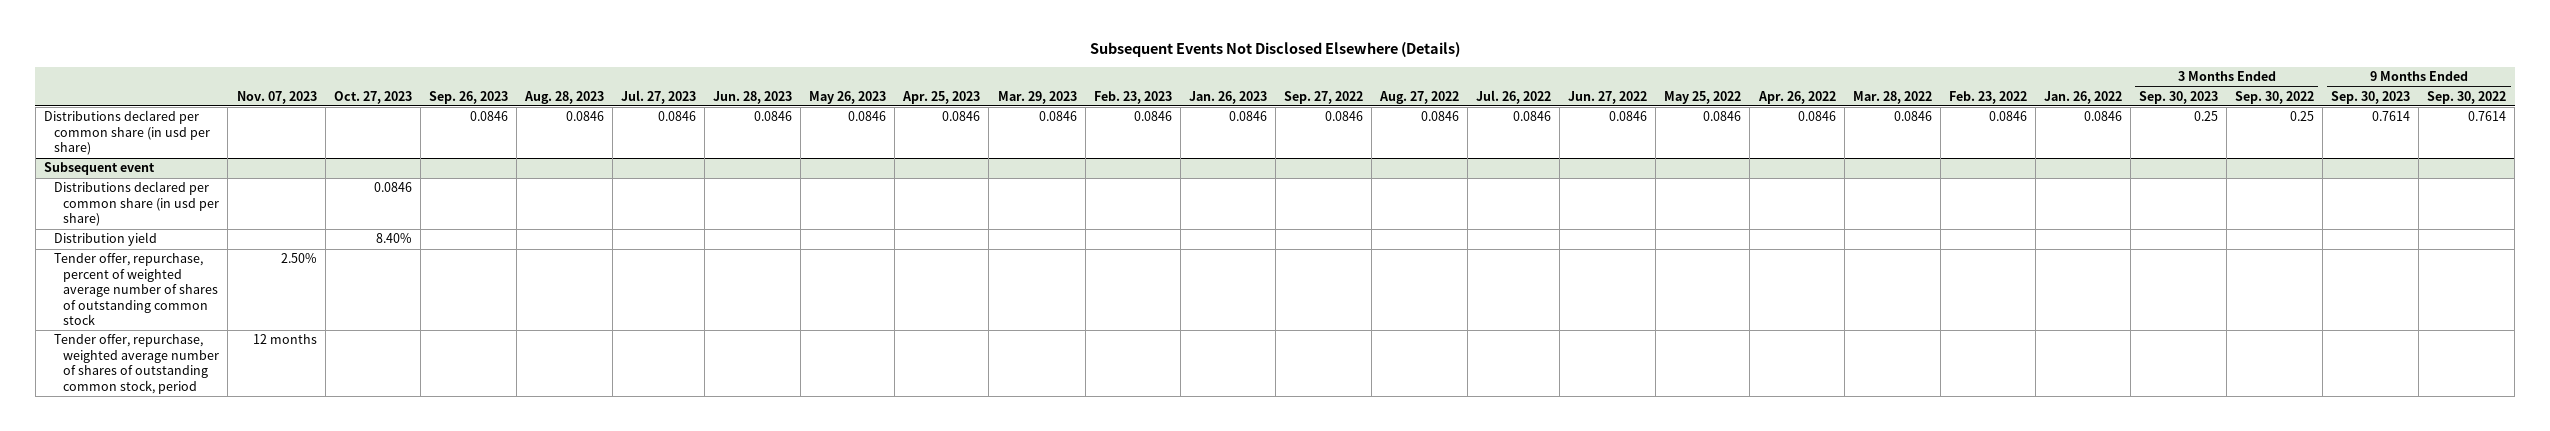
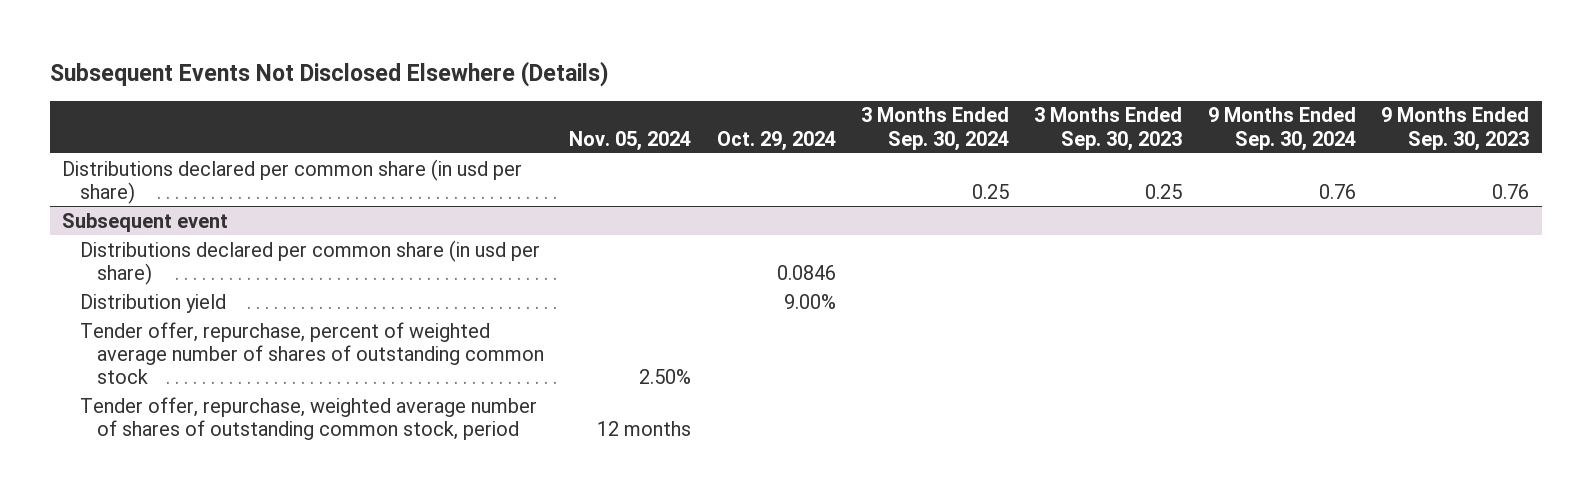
- | Nov. 07, 2023 | Oct. 27, 2023 | Sep. 26, 2023 | Aug. 28, 2023 | Jul. 27, 2023 | Jun. 28, 2023 | May 26, 2023 | Apr. 25, 2023 | Mar. 29, 2023 | Feb. 23, 2023 | Jan. 26, 2023 | Sep. 27, 2022 | Aug. 27, 2022 | Jul. 26, 2022 | Jun. 27, 2022 | May 25, 2022 | Apr. 26, 2022 | Mar. 28, 2022 | Feb. 23, 2022 | Jan. 26, 2022 | 3 Months Ended Sep. 30, 2023 | 3 Months Ended Sep. 30, 2022 | 9 Months Ended Sep. 30, 2023 | 9 Months Ended Sep. 30, 2022
+ | Nov. 05, 2024 | Oct. 29, 2024 | 3 Months Ended Sep. 30, 2024 | 3 Months Ended Sep. 30, 2023 | 9 Months Ended Sep. 30, 2024 | 9 Months Ended Sep. 30, 2023
- Distributions declared per common share (in usd per share) | | | 0.0846 | 0.0846 | 0.0846 | 0.0846 | 0.0846 | 0.0846 | 0.0846 | 0.0846 | 0.0846 | 0.0846 | 0.0846 | 0.0846 | 0.0846 | 0.0846 | 0.0846 | 0.0846 | 0.0846 | 0.0846 | 0.25 | 0.25 | 0.7614 | 0.7614
+ Distributions declared per common share (in usd per share) | | | 0.25 | 0.25 | 0.76 | 0.76

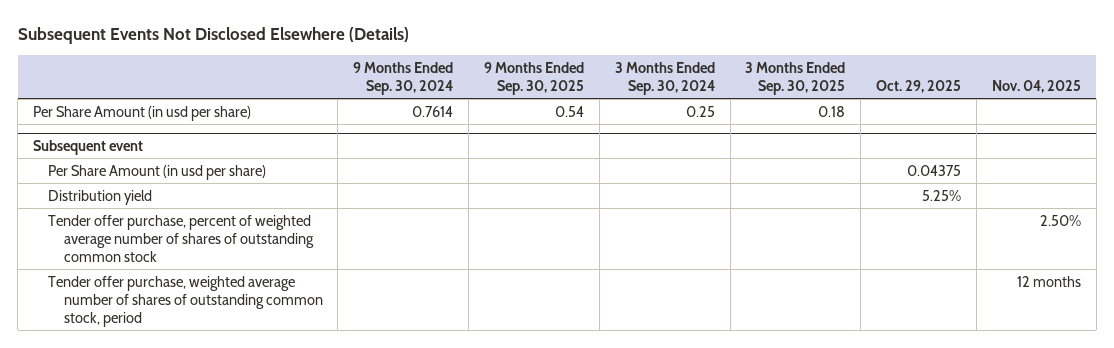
- | Nov. 05, 2024 | Oct. 29, 2024 | 3 Months Ended Sep. 30, 2024 | 3 Months Ended Sep. 30, 2023 | 9 Months Ended Sep. 30, 2024 | 9 Months Ended Sep. 30, 2023
+ | 9 Months Ended Sep. 30, 2024 | 9 Months Ended Sep. 30, 2025 | 3 Months Ended Sep. 30, 2024 | 3 Months Ended Sep. 30, 2025 | Oct. 29, 2025 | Nov. 04, 2025
- Distributions declared per common share (in usd per share) | | | 0.25 | 0.25 | 0.76 | 0.76
+ Per Share Amount (in usd per share) | 0.7614 | 0.54 | 0.25 | 0.18 | |
@ Subsequent event
- Distributions declared per common share (in usd per share) | | 0.0846 | | | |
+ Per Share Amount (in usd per share) | | | | | 0.04375 |
- Tender offer, repurchase, percent of weighted average number of shares of outstanding common stock | 2.50% | | | | |
- Tender offer, repurchase, weighted average number of shares of outstanding common stock, period | 12 months | | | | |
+ Tender offer purchase, percent of weighted average number of shares of outstanding common stock | | | | | | 2.50%
+ Tender offer purchase, weighted average number of shares of outstanding common stock, period | | | | | | 12 months

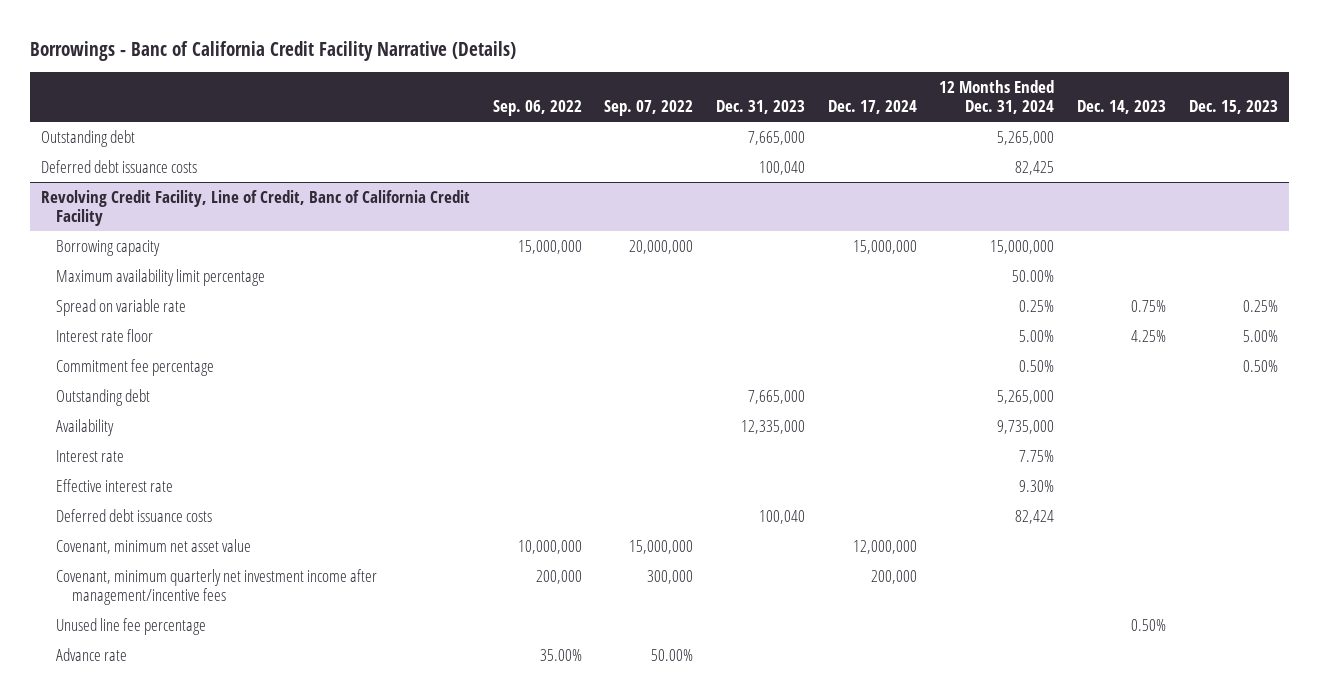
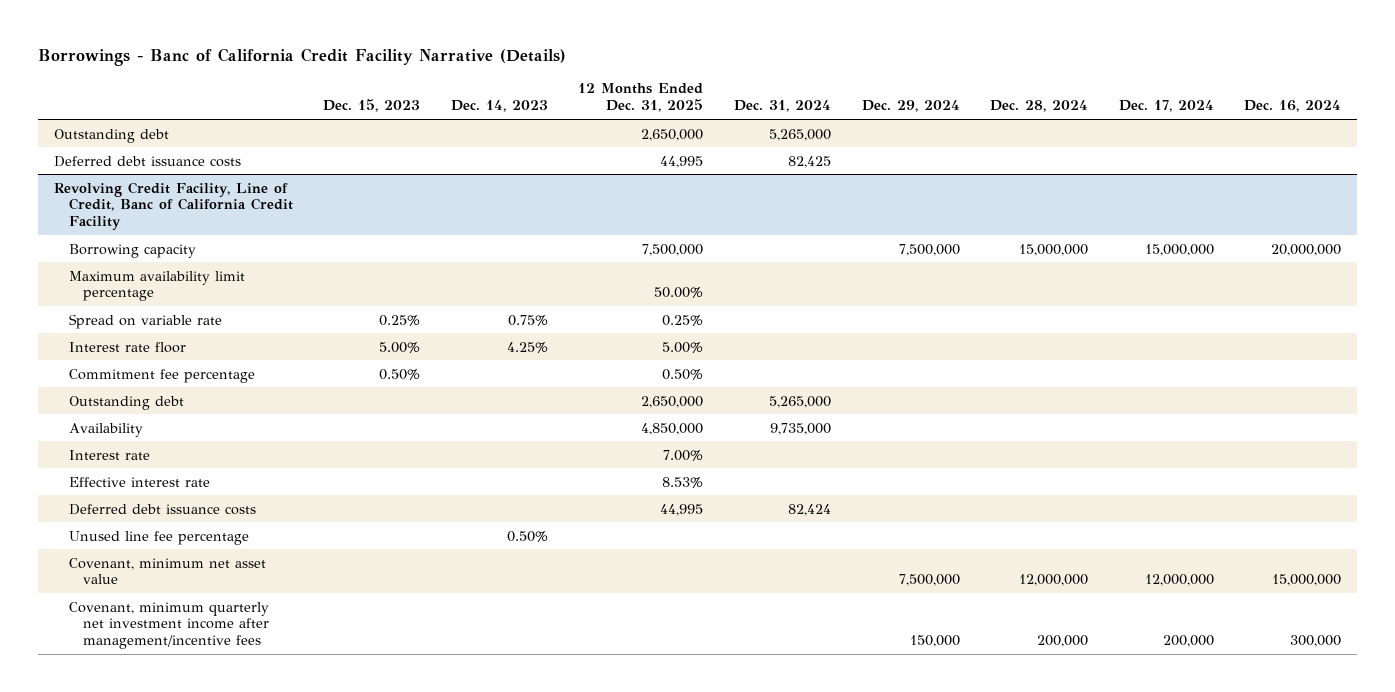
- | Sep. 06, 2022 | Sep. 07, 2022 | Dec. 31, 2023 | Dec. 17, 2024 | 12 Months Ended Dec. 31, 2024 | Dec. 14, 2023 | Dec. 15, 2023
+ | Dec. 15, 2023 | Dec. 14, 2023 | 12 Months Ended Dec. 31, 2025 | Dec. 31, 2024 | Dec. 29, 2024 | Dec. 28, 2024 | Dec. 17, 2024 | Dec. 16, 2024
@ Revolving Credit Facility, Line of Credit, Banc of California Credit Facility
moved up: Unused line fee percentage | | 0.50% | | | | | |
- Advance rate | 35.00% | 50.00% | | | | |

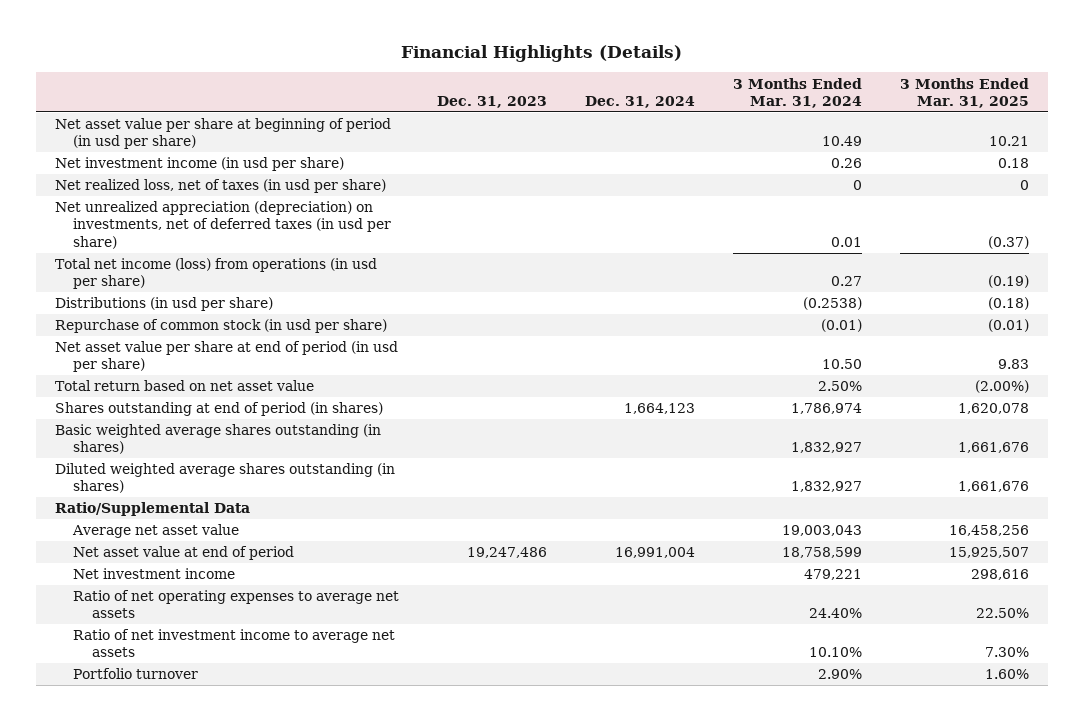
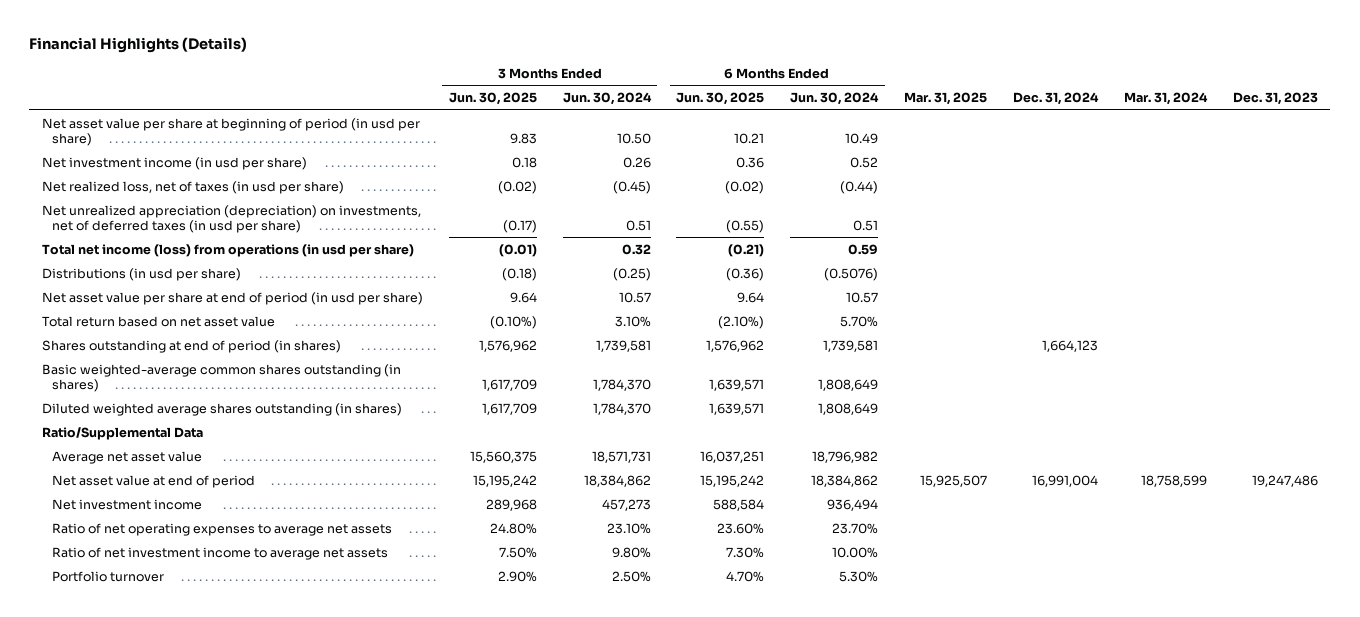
- | Dec. 31, 2023 | Dec. 31, 2024 | 3 Months Ended Mar. 31, 2024 | 3 Months Ended Mar. 31, 2025
+ | 3 Months Ended Jun. 30, 2025 | 3 Months Ended Jun. 30, 2024 | 6 Months Ended Jun. 30, 2025 | 6 Months Ended Jun. 30, 2024 | Mar. 31, 2025 | Dec. 31, 2024 | Mar. 31, 2024 | Dec. 31, 2023
- Repurchase of common stock (in usd per share) | | | (0.01) | (0.01)
- Basic weighted average shares outstanding (in shares) | | | 1,832,927 | 1,661,676
+ Basic weighted-average common shares outstanding (in shares) | 1,617,709 | 1,784,370 | 1,639,571 | 1,808,649 | | | |

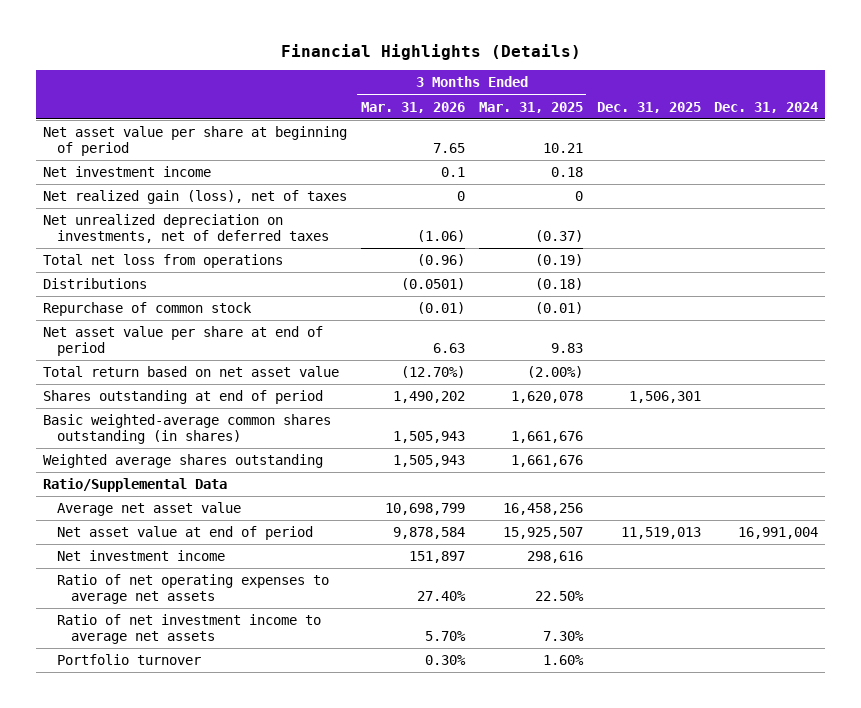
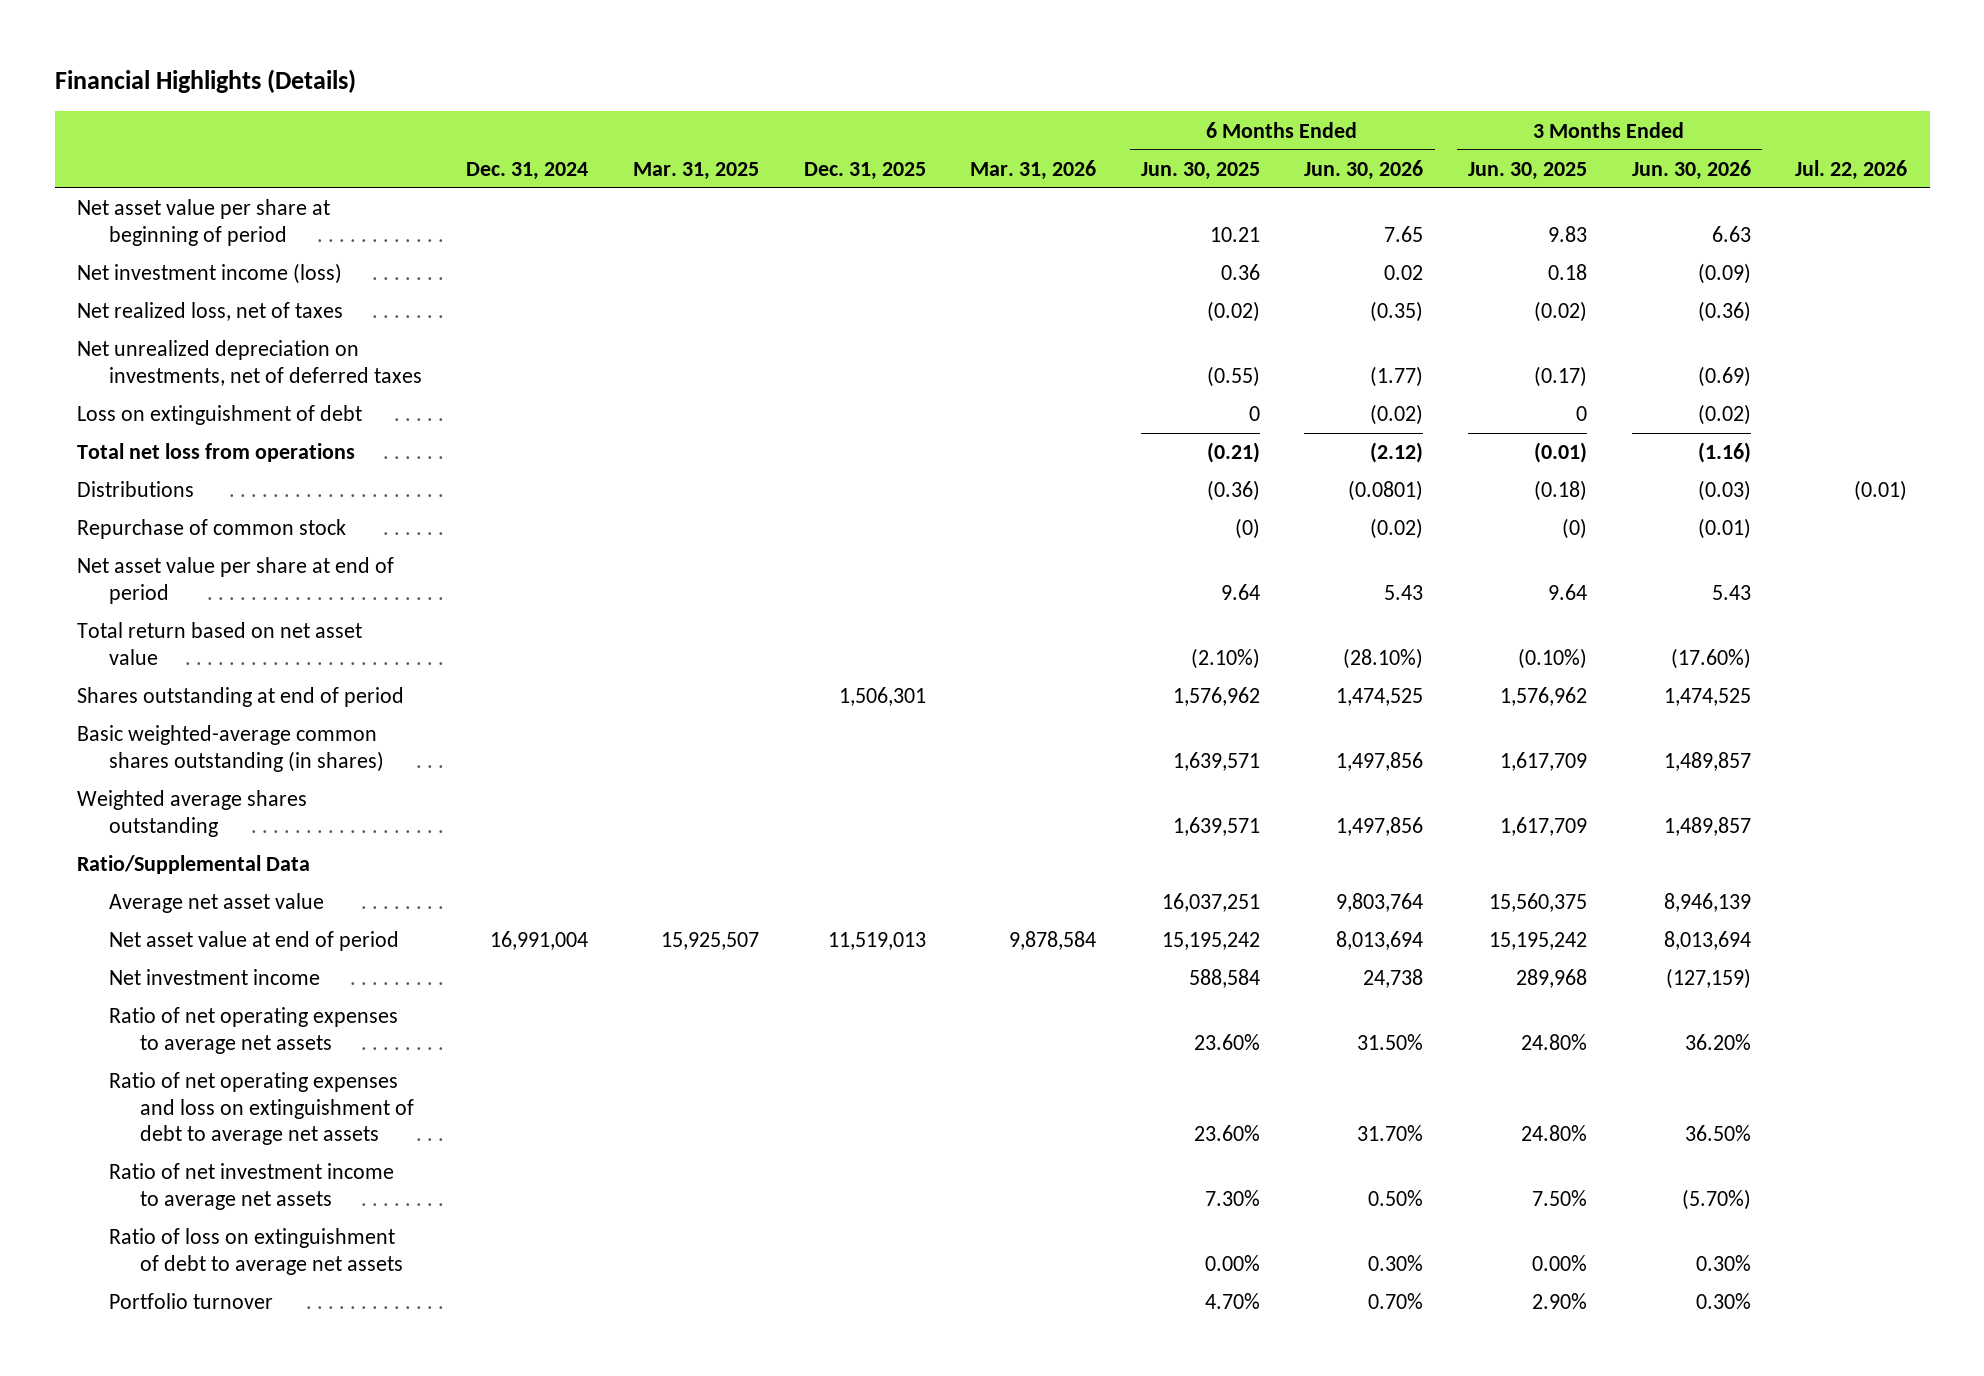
- | 3 Months Ended Mar. 31, 2026 | 3 Months Ended Mar. 31, 2025 | Dec. 31, 2025 | Dec. 31, 2024
+ | Dec. 31, 2024 | Mar. 31, 2025 | Dec. 31, 2025 | Mar. 31, 2026 | 6 Months Ended Jun. 30, 2025 | 6 Months Ended Jun. 30, 2026 | 3 Months Ended Jun. 30, 2025 | 3 Months Ended Jun. 30, 2026 | Jul. 22, 2026
- Net investment income | 0.1 | 0.18 | |
- Net realized gain (loss), net of taxes | 0 | 0 | |
+ Net investment income (loss) | | | | | 0.36 | 0.02 | 0.18 | (0.09) |
+ Net realized loss, net of taxes | | | | | (0.02) | (0.35) | (0.02) | (0.36) |
+ Loss on extinguishment of debt | | | | | 0 | (0.02) | 0 | (0.02) |
+ Ratio of net operating expenses and loss on extinguishment of debt to average net assets | | | | | 23.60% | 31.70% | 24.80% | 36.50% |
+ Ratio of loss on extinguishment of debt to average net assets | | | | | 0.00% | 0.30% | 0.00% | 0.30% |

